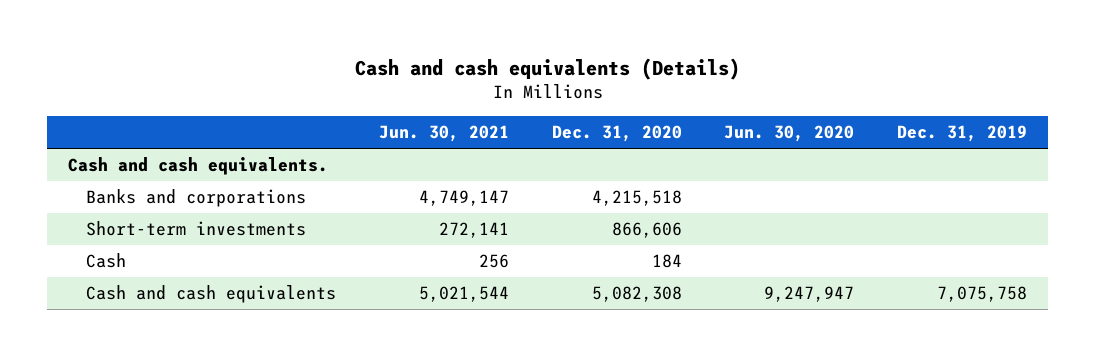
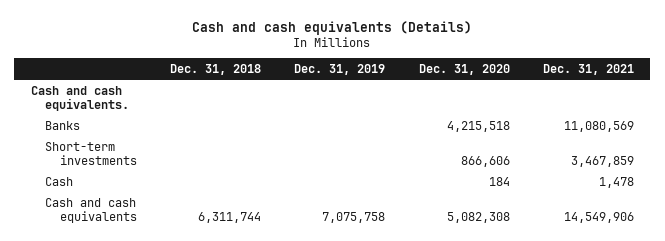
- | Jun. 30, 2021 | Dec. 31, 2020 | Jun. 30, 2020 | Dec. 31, 2019
+ | Dec. 31, 2018 | Dec. 31, 2019 | Dec. 31, 2020 | Dec. 31, 2021
- Banks and corporations | 4,749,147 | 4,215,518 | |
+ Banks | | | 4,215,518 | 11,080,569

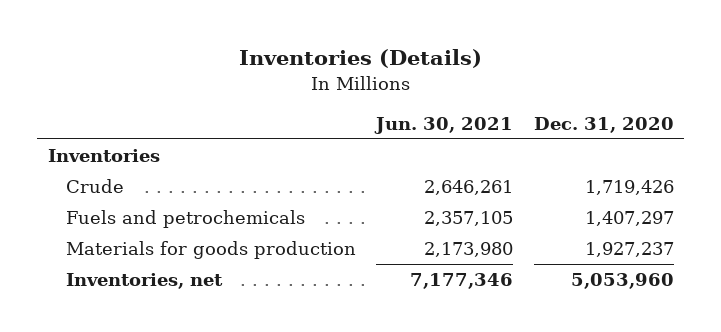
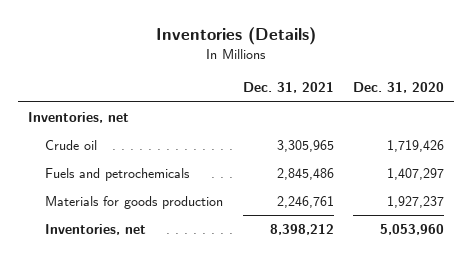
- | Jun. 30, 2021 | Dec. 31, 2020
+ | Dec. 31, 2021 | Dec. 31, 2020
- Inventories
- Crude | 2,646,261 | 1,719,426
+ Inventories, net
+ Crude oil | 3,305,965 | 1,719,426

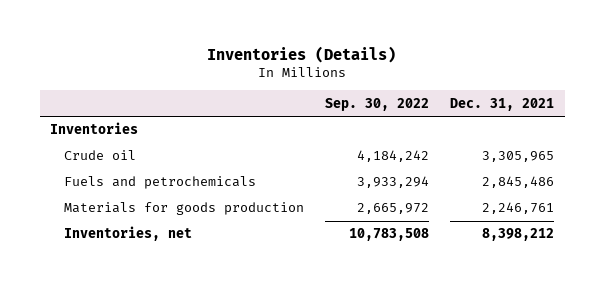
- | Dec. 31, 2021 | Dec. 31, 2020
+ | Sep. 30, 2022 | Dec. 31, 2021
- Inventories, net
+ Inventories

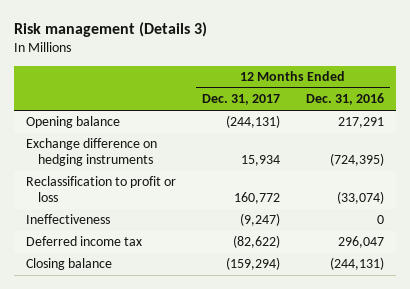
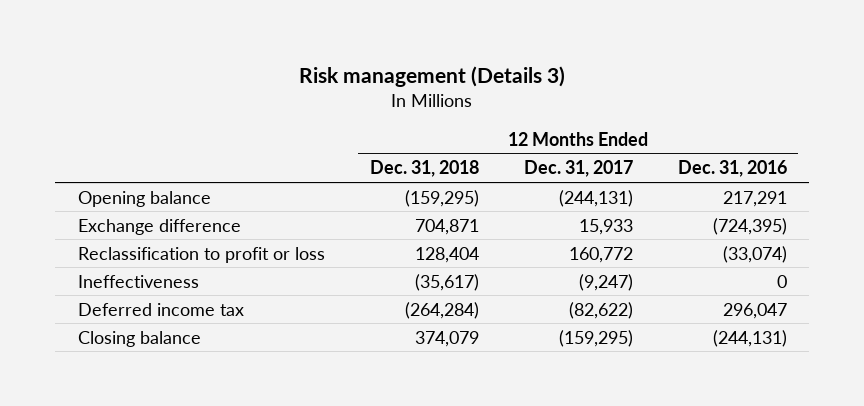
- | 12 Months Ended Dec. 31, 2017 | 12 Months Ended Dec. 31, 2016
+ | 12 Months Ended Dec. 31, 2018 | 12 Months Ended Dec. 31, 2017 | 12 Months Ended Dec. 31, 2016
- Exchange difference on hedging instruments | 15,934 | (724,395)
+ Exchange difference | 704,871 | 15,933 | (724,395)
- Closing balance | (159,294) | (244,131)
+ Closing balance | 374,079 | (159,295) | (244,131)

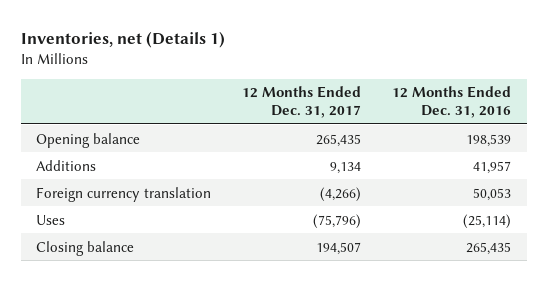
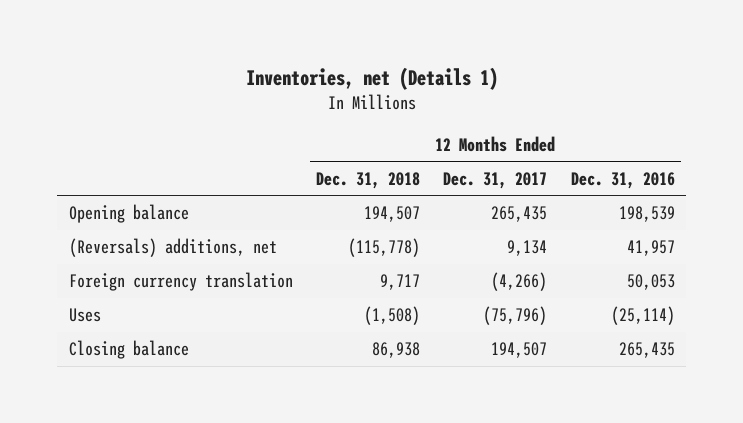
- | 12 Months Ended Dec. 31, 2017 | 12 Months Ended Dec. 31, 2016
+ | 12 Months Ended Dec. 31, 2018 | 12 Months Ended Dec. 31, 2017 | 12 Months Ended Dec. 31, 2016
- Additions | 9,134 | 41,957
+ (Reversals) additions, net | (115,778) | 9,134 | 41,957

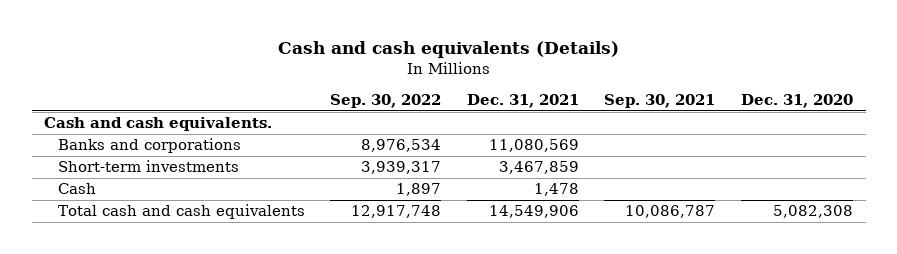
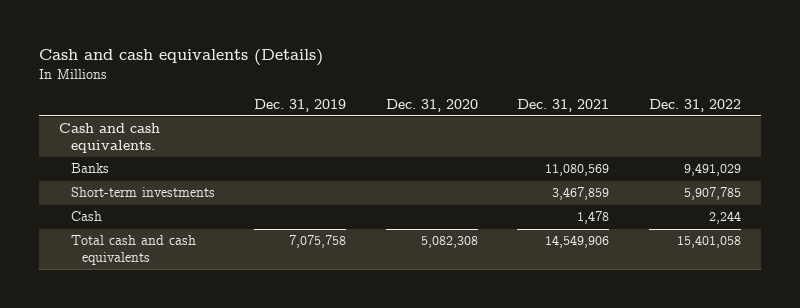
- | Sep. 30, 2022 | Dec. 31, 2021 | Sep. 30, 2021 | Dec. 31, 2020
+ | Dec. 31, 2019 | Dec. 31, 2020 | Dec. 31, 2021 | Dec. 31, 2022
- Banks and corporations | 8,976,534 | 11,080,569 | |
+ Banks | | | 11,080,569 | 9,491,029

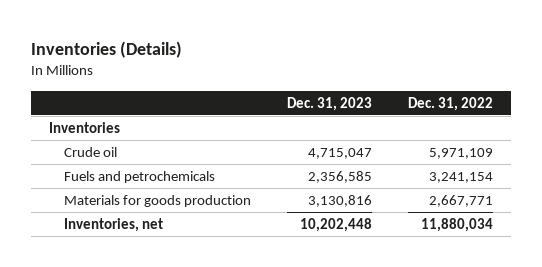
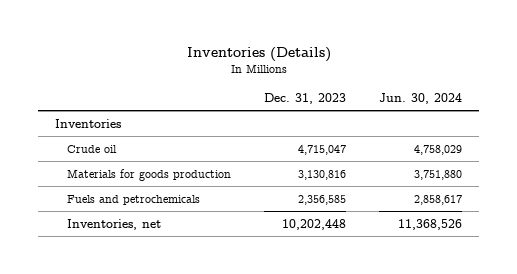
- | Dec. 31, 2023 | Dec. 31, 2022
+ | Dec. 31, 2023 | Jun. 30, 2024
moved down: Fuels and petrochemicals | 2,356,585 | 2,858,617

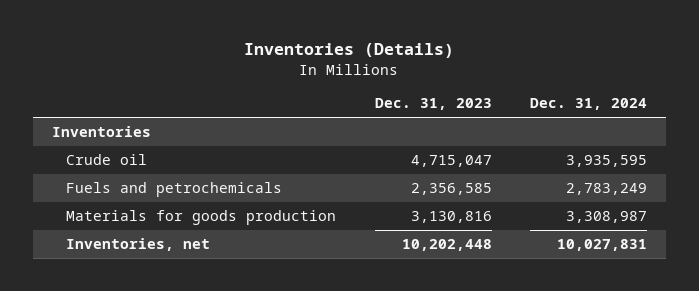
- | Dec. 31, 2023 | Jun. 30, 2024
+ | Dec. 31, 2023 | Dec. 31, 2024
moved down: Materials for goods production | 3,130,816 | 3,308,987

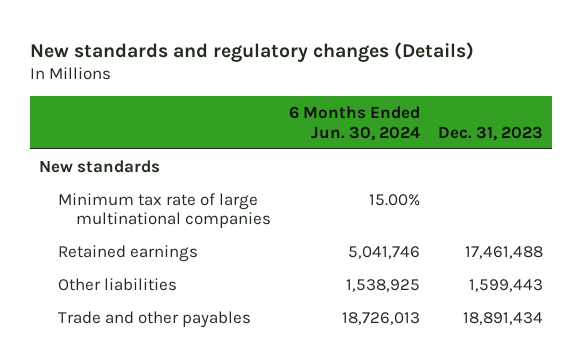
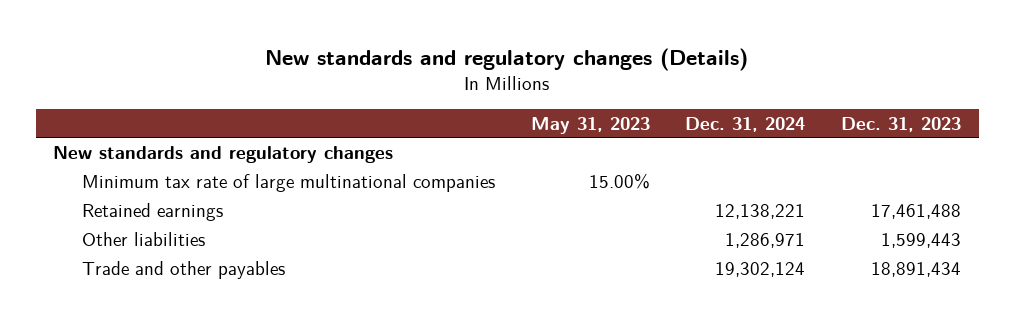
- | 6 Months Ended Jun. 30, 2024 | Dec. 31, 2023
+ | May 31, 2023 | Dec. 31, 2024 | Dec. 31, 2023
- New standards
+ New standards and regulatory changes

